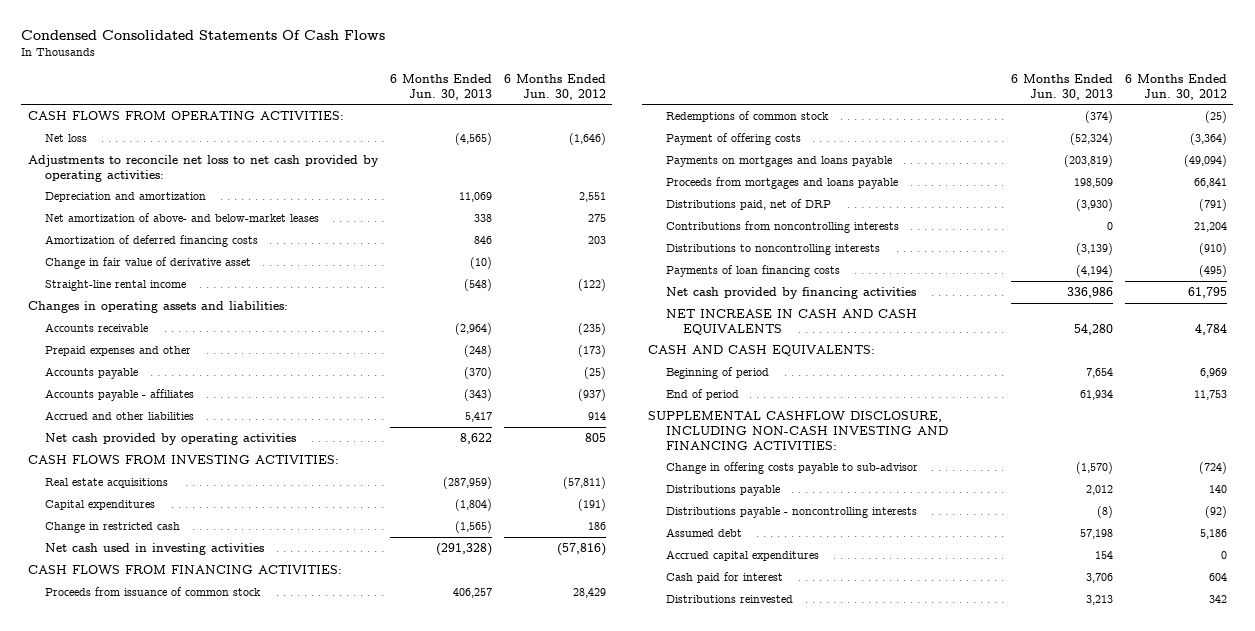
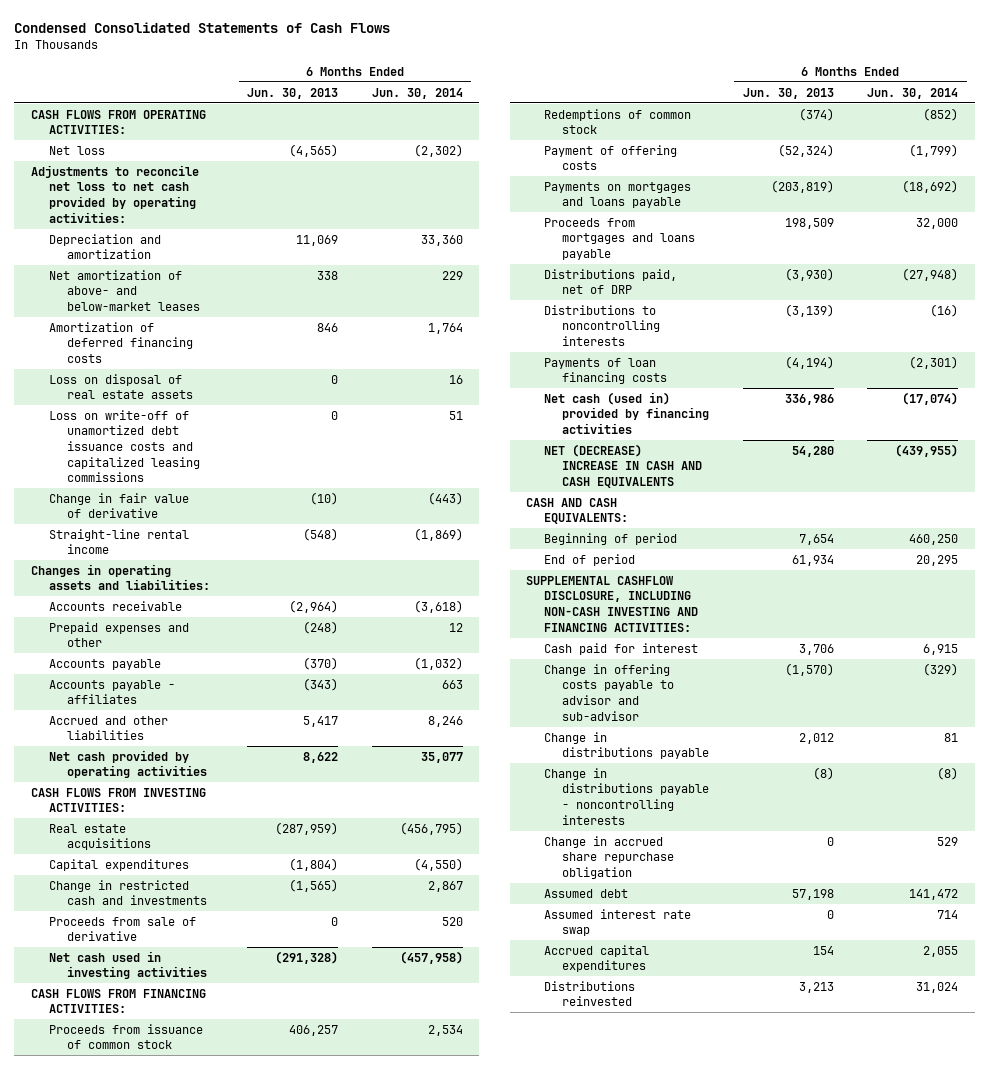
- Condensed Consolidated Statements Of Cash Flows
+ Condensed Consolidated Statements of Cash Flows
- | 6 Months Ended Jun. 30, 2013 | 6 Months Ended Jun. 30, 2012
+ | 6 Months Ended Jun. 30, 2013 | 6 Months Ended Jun. 30, 2014
- Change in fair value of derivative asset | (10) |
+ Loss on disposal of real estate assets | 0 | 16
+ Loss on write-off of unamortized debt issuance costs and capitalized leasing commissions | 0 | 51
+ Change in fair value of derivative | (10) | (443)
- Change in restricted cash | (1,565) | 186
+ Change in restricted cash and investments | (1,565) | 2,867
+ Proceeds from sale of derivative | 0 | 520
- Contributions from noncontrolling interests | 0 | 21,204
- Net cash provided by financing activities | 336,986 | 61,795
- NET INCREASE IN CASH AND CASH EQUIVALENTS | 54,280 | 4,784
+ Net cash (used in) provided by financing activities | 336,986 | (17,074)
+ NET (DECREASE) INCREASE IN CASH AND CASH EQUIVALENTS | 54,280 | (439,955)
- Change in offering costs payable to sub-advisor | (1,570) | (724)
- Distributions payable | 2,012 | 140
- Distributions payable - noncontrolling interests | (8) | (92)
moved up: Cash paid for interest | 3,706 | 6,915
+ Change in offering costs payable to advisor and sub-advisor | (1,570) | (329)
+ Change in distributions payable | 2,012 | 81
+ Change in distributions payable - noncontrolling interests | (8) | (8)
+ Change in accrued share repurchase obligation | 0 | 529
+ Assumed interest rate swap | 0 | 714

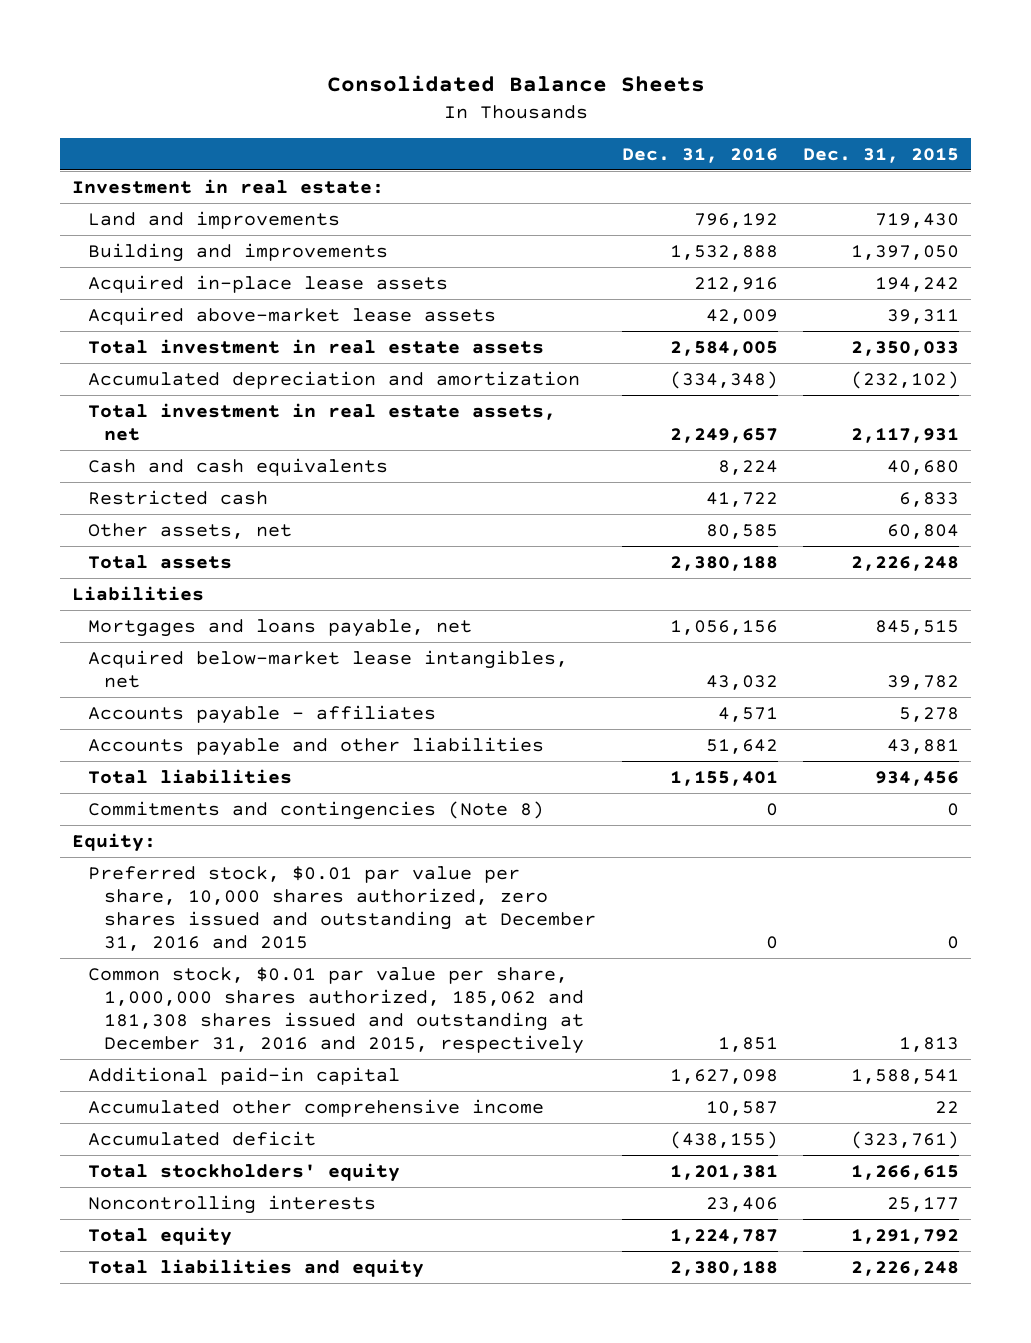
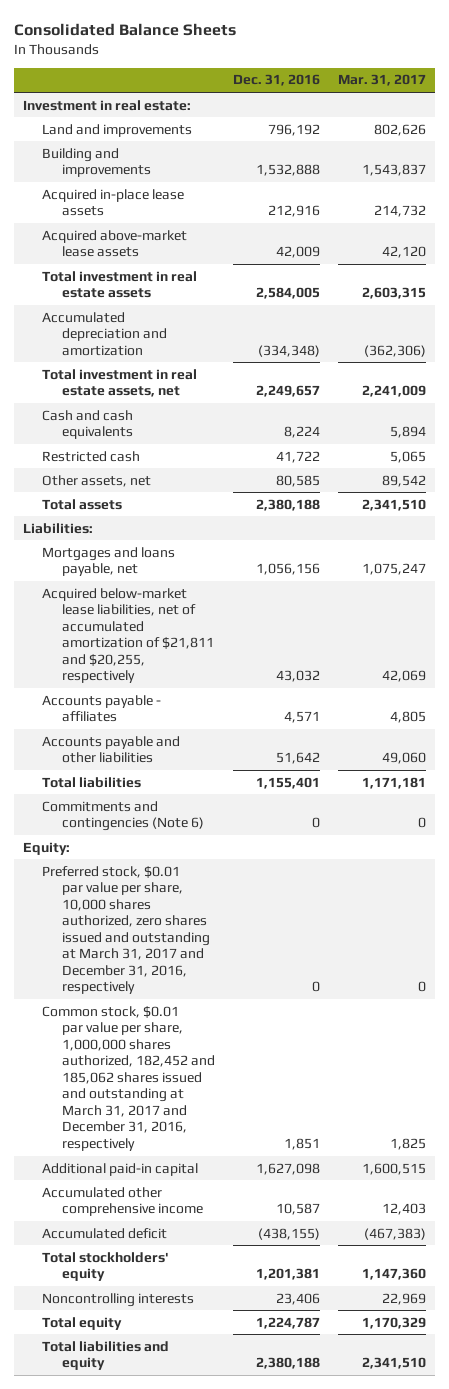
- | Dec. 31, 2016 | Dec. 31, 2015
+ | Dec. 31, 2016 | Mar. 31, 2017
- Liabilities
+ Liabilities:
- Acquired below-market lease intangibles, net | 43,032 | 39,782
+ Acquired below-market lease liabilities, net of accumulated amortization of $21,811 and $20,255, respectively | 43,032 | 42,069
- Commitments and contingencies (Note 8) | 0 | 0
+ Commitments and contingencies (Note 6) | 0 | 0
- Preferred stock, $0.01 par value per share, 10,000 shares authorized, zero shares issued and outstanding at December 31, 2016 and 2015 | 0 | 0
- Common stock, $0.01 par value per share, 1,000,000 shares authorized, 185,062 and 181,308 shares issued and outstanding at December 31, 2016 and 2015, respectively | 1,851 | 1,813
+ Preferred stock, $0.01 par value per share, 10,000 shares authorized, zero shares issued and outstanding at March 31, 2017 and December 31, 2016, respectively | 0 | 0
+ Common stock, $0.01 par value per share, 1,000,000 shares authorized, 182,452 and 185,062 shares issued and outstanding at March 31, 2017 and December 31, 2016, respectively | 1,851 | 1,825

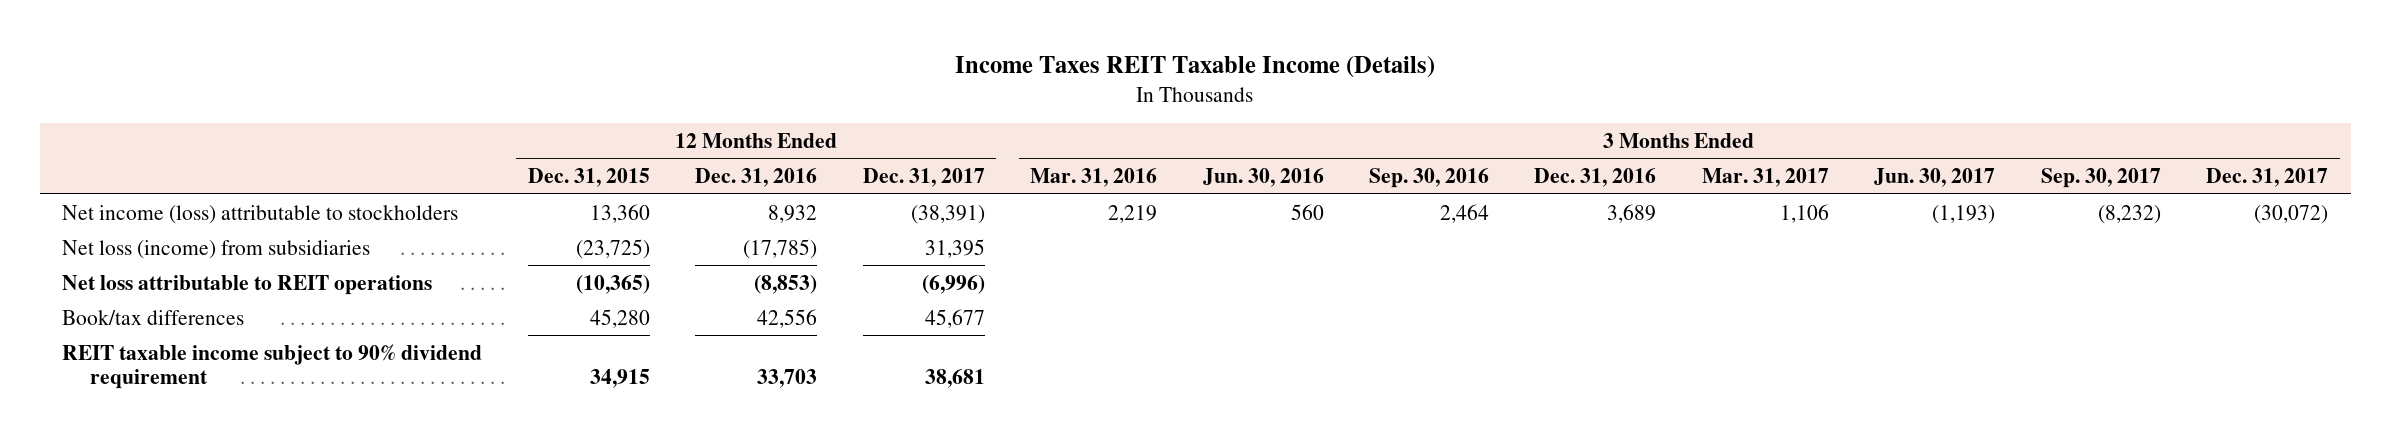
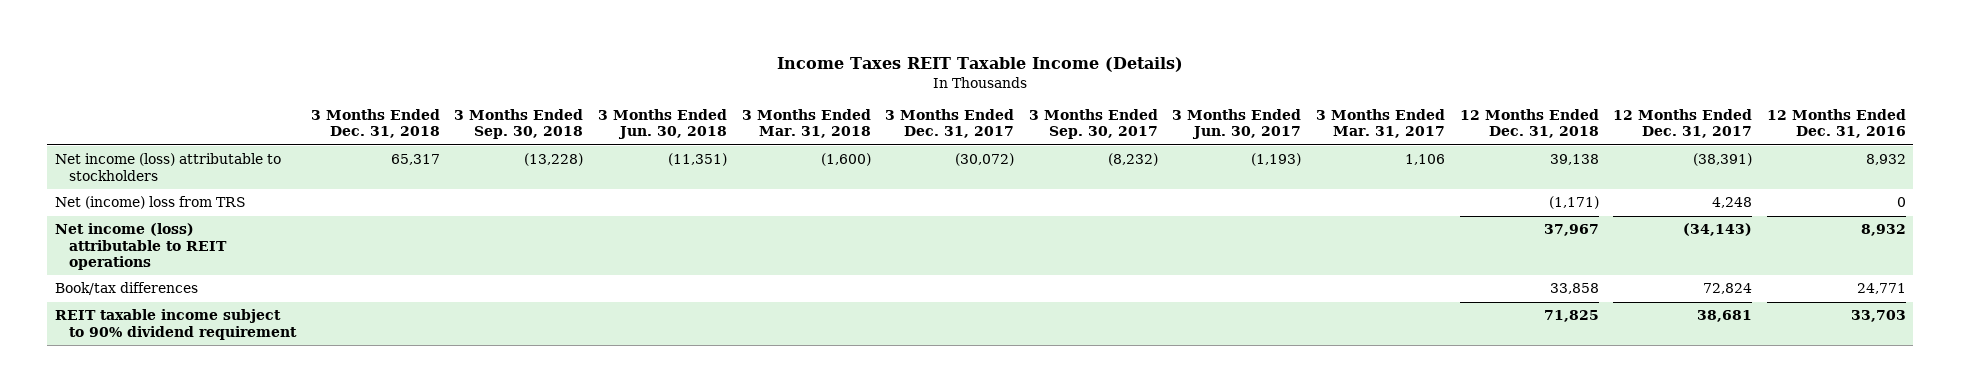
- | 12 Months Ended Dec. 31, 2015 | 12 Months Ended Dec. 31, 2016 | 12 Months Ended Dec. 31, 2017 | 3 Months Ended Mar. 31, 2016 | 3 Months Ended Jun. 30, 2016 | 3 Months Ended Sep. 30, 2016 | 3 Months Ended Dec. 31, 2016 | 3 Months Ended Mar. 31, 2017 | 3 Months Ended Jun. 30, 2017 | 3 Months Ended Sep. 30, 2017 | 3 Months Ended Dec. 31, 2017
+ | 3 Months Ended Dec. 31, 2018 | 3 Months Ended Sep. 30, 2018 | 3 Months Ended Jun. 30, 2018 | 3 Months Ended Mar. 31, 2018 | 3 Months Ended Dec. 31, 2017 | 3 Months Ended Sep. 30, 2017 | 3 Months Ended Jun. 30, 2017 | 3 Months Ended Mar. 31, 2017 | 12 Months Ended Dec. 31, 2018 | 12 Months Ended Dec. 31, 2017 | 12 Months Ended Dec. 31, 2016
- Net loss (income) from subsidiaries | (23,725) | (17,785) | 31,395 | | | | | | | |
- Net loss attributable to REIT operations | (10,365) | (8,853) | (6,996) | | | | | | | |
- Book/tax differences | 45,280 | 42,556 | 45,677 | | | | | | | |
+ Net (income) loss from TRS | | | | | | | | | (1,171) | 4,248 | 0
+ Net income (loss) attributable to REIT operations | | | | | | | | | 37,967 | (34,143) | 8,932
+ Book/tax differences | | | | | | | | | 33,858 | 72,824 | 24,771

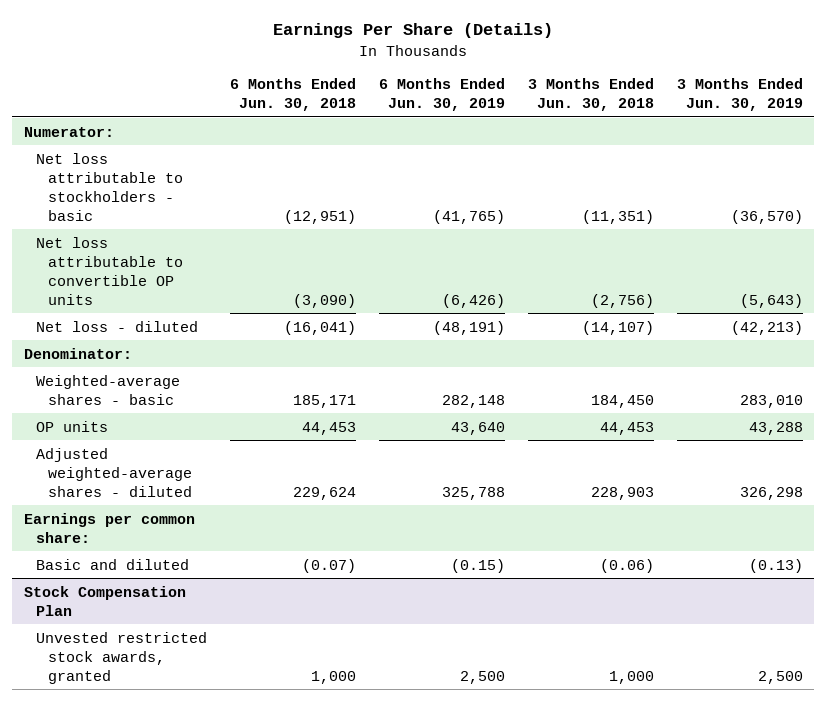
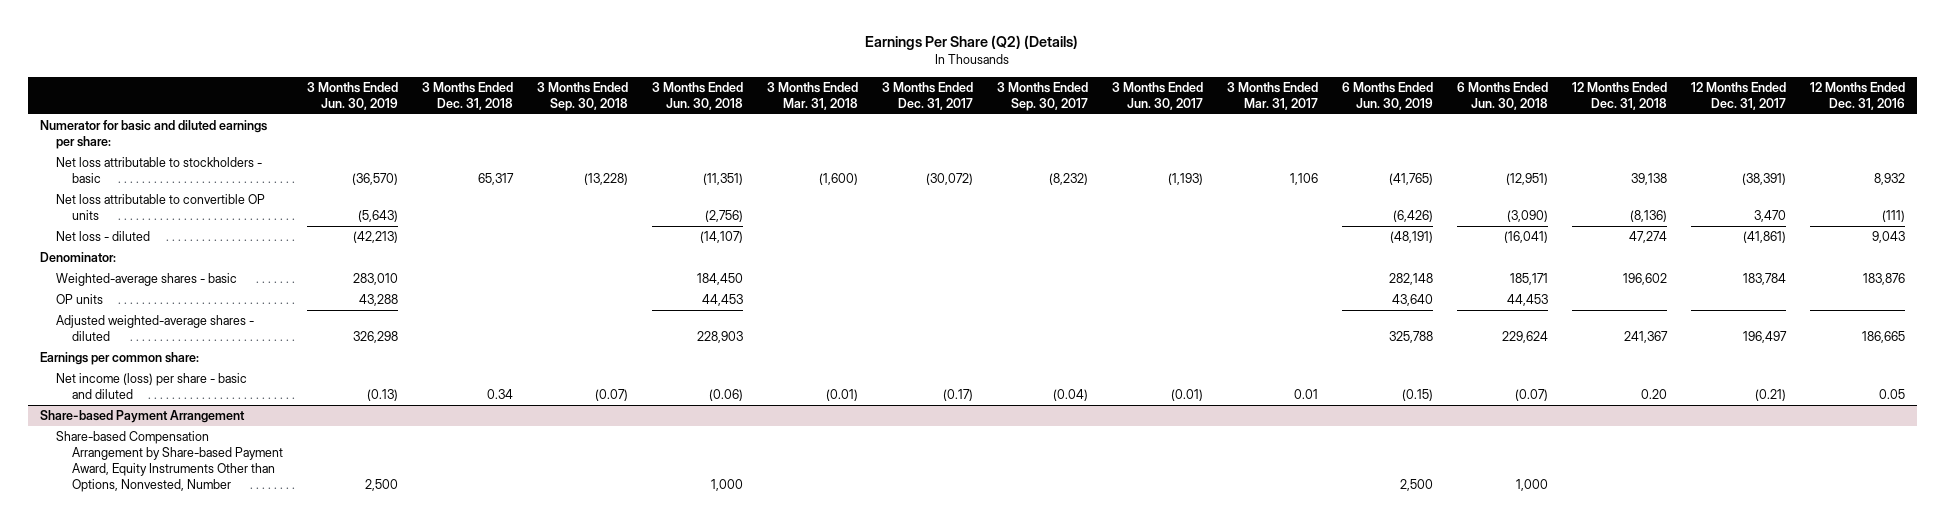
- Earnings Per Share (Details)
+ Earnings Per Share (Q2) (Details)
- | 6 Months Ended Jun. 30, 2018 | 6 Months Ended Jun. 30, 2019 | 3 Months Ended Jun. 30, 2018 | 3 Months Ended Jun. 30, 2019
+ | 3 Months Ended Jun. 30, 2019 | 3 Months Ended Dec. 31, 2018 | 3 Months Ended Sep. 30, 2018 | 3 Months Ended Jun. 30, 2018 | 3 Months Ended Mar. 31, 2018 | 3 Months Ended Dec. 31, 2017 | 3 Months Ended Sep. 30, 2017 | 3 Months Ended Jun. 30, 2017 | 3 Months Ended Mar. 31, 2017 | 6 Months Ended Jun. 30, 2019 | 6 Months Ended Jun. 30, 2018 | 12 Months Ended Dec. 31, 2018 | 12 Months Ended Dec. 31, 2017 | 12 Months Ended Dec. 31, 2016
- Numerator:
+ Numerator for basic and diluted earnings per share:
- Basic and diluted | (0.07) | (0.15) | (0.06) | (0.13)
- Stock Compensation Plan
- Unvested restricted stock awards, granted | 1,000 | 2,500 | 1,000 | 2,500
+ Net income (loss) per share - basic and diluted | (0.13) | 0.34 | (0.07) | (0.06) | (0.01) | (0.17) | (0.04) | (0.01) | 0.01 | (0.15) | (0.07) | 0.20 | (0.21) | 0.05
+ Share-based Payment Arrangement
+ Share-based Compensation Arrangement by Share-based Payment Award, Equity Instruments Other than Options, Nonvested, Number | 2,500 | | | 1,000 | | | | | | 2,500 | 1,000 | | |

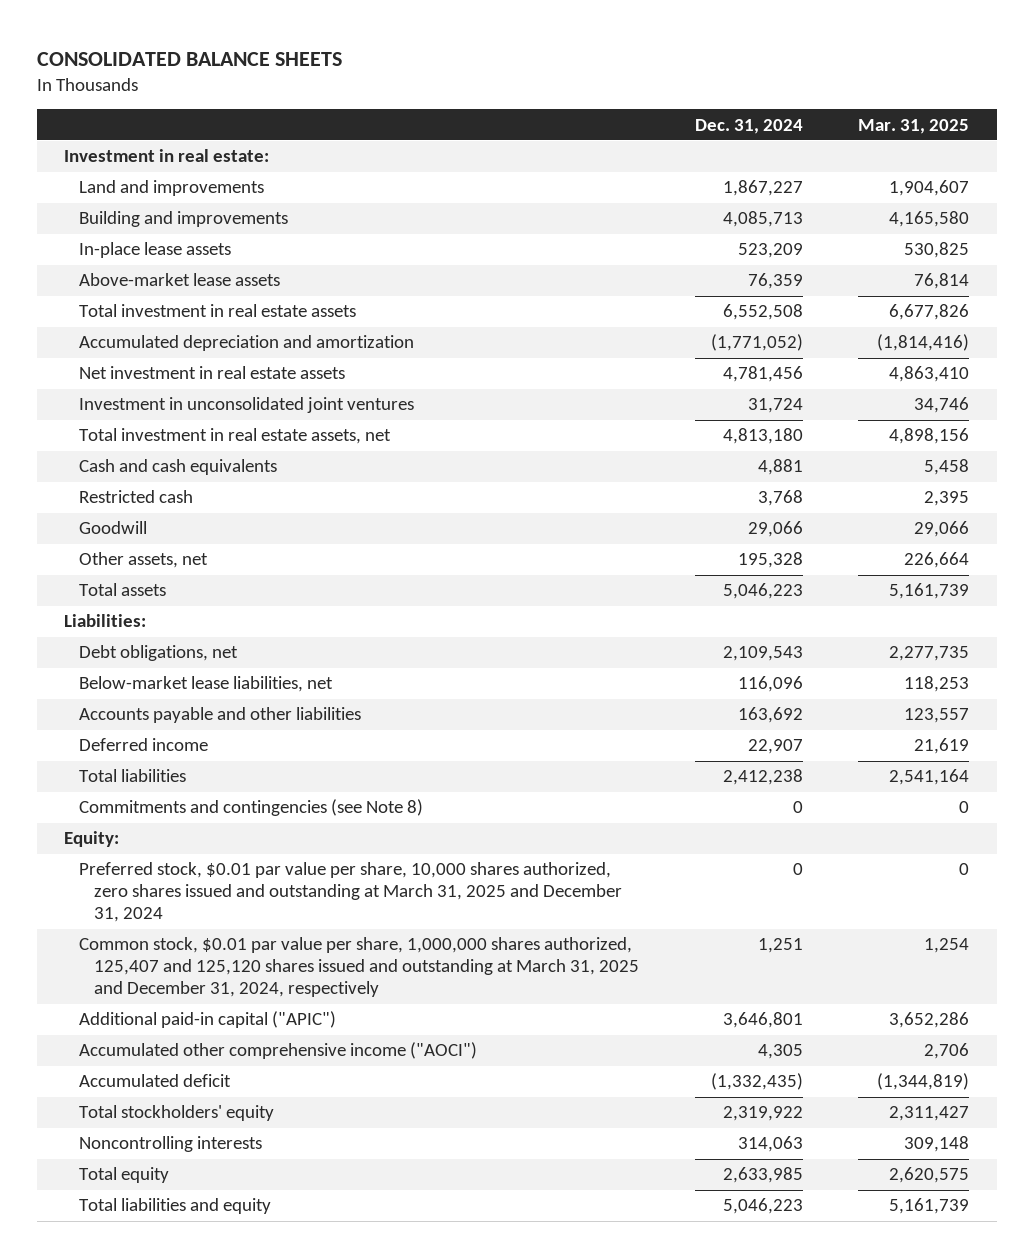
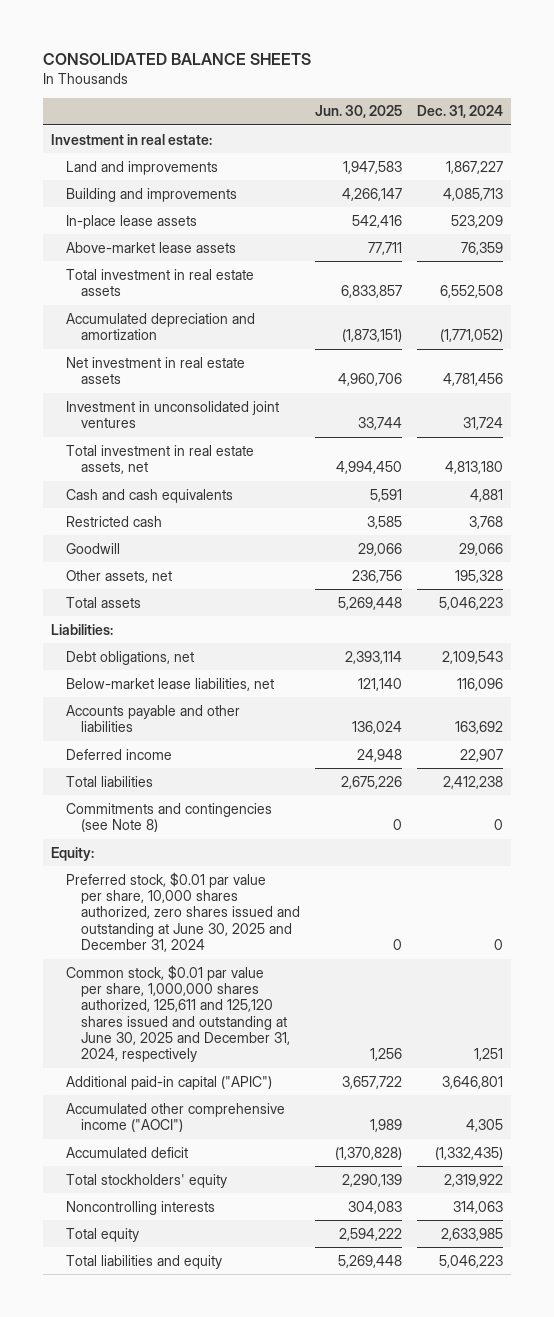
- | Dec. 31, 2024 | Mar. 31, 2025
+ | Jun. 30, 2025 | Dec. 31, 2024
- Preferred stock, $0.01 par value per share, 10,000 shares authorized, zero shares issued and outstanding at March 31, 2025 and December 31, 2024 | 0 | 0
- Common stock, $0.01 par value per share, 1,000,000 shares authorized, 125,407 and 125,120 shares issued and outstanding at March 31, 2025 and December 31, 2024, respectively | 1,251 | 1,254
+ Preferred stock, $0.01 par value per share, 10,000 shares authorized, zero shares issued and outstanding at June 30, 2025 and December 31, 2024 | 0 | 0
+ Common stock, $0.01 par value per share, 1,000,000 shares authorized, 125,611 and 125,120 shares issued and outstanding at June 30, 2025 and December 31, 2024, respectively | 1,256 | 1,251

